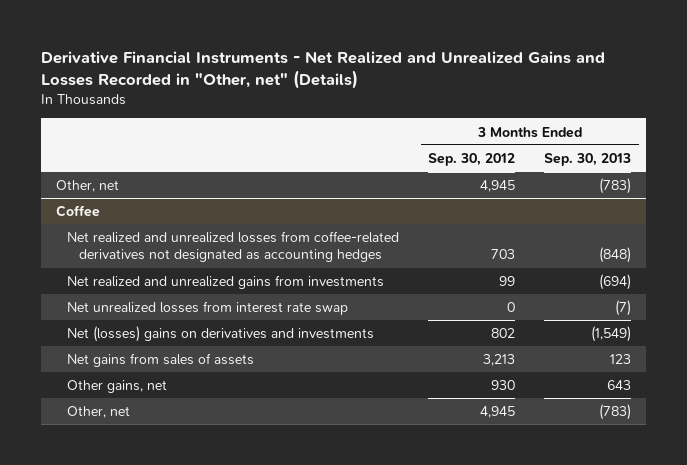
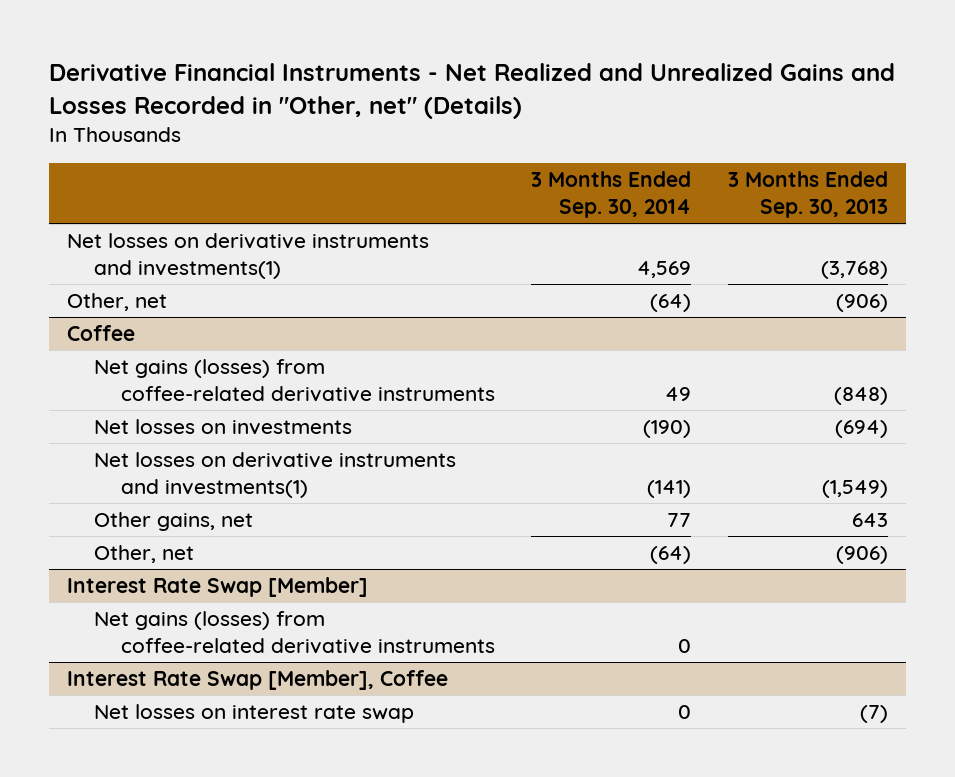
- | 3 Months Ended Sep. 30, 2012 | 3 Months Ended Sep. 30, 2013
+ | 3 Months Ended Sep. 30, 2014 | 3 Months Ended Sep. 30, 2013
- Other, net | 4,945 | (783)
+ Net losses on derivative instruments and investments(1) | 4,569 | (3,768)
+ Other, net | (64) | (906)
@ Coffee
- Net realized and unrealized losses from coffee-related derivatives not designated as accounting hedges | 703 | (848)
- Net realized and unrealized gains from investments | 99 | (694)
- Net unrealized losses from interest rate swap | 0 | (7)
- Net (losses) gains on derivatives and investments | 802 | (1,549)
- Net gains from sales of assets | 3,213 | 123
+ Net gains (losses) from coffee-related derivative instruments | 49 | (848)
+ Net losses on investments | (190) | (694)
+ Net losses on derivative instruments and investments(1) | (141) | (1,549)
- Other, net | 4,945 | (783)
+ Other, net | (64) | (906)
+ Interest Rate Swap [Member]
+ Net gains (losses) from coffee-related derivative instruments | 0 |
+ Interest Rate Swap [Member], Coffee
+ Net losses on interest rate swap | 0 | (7)

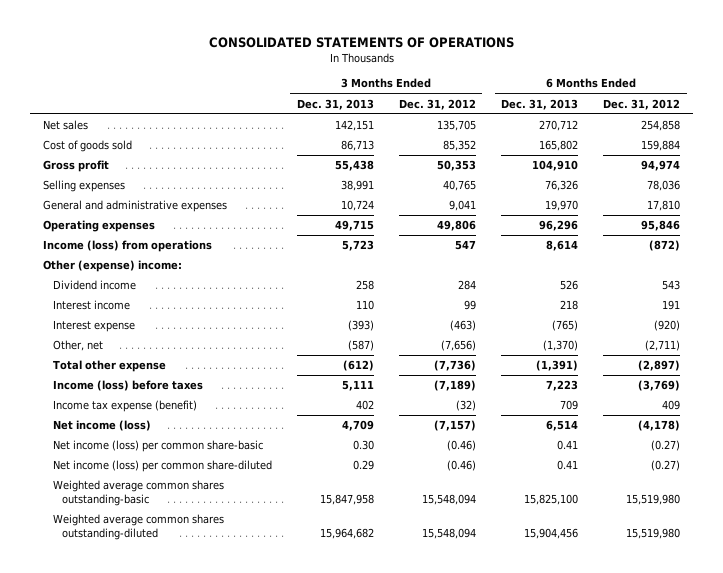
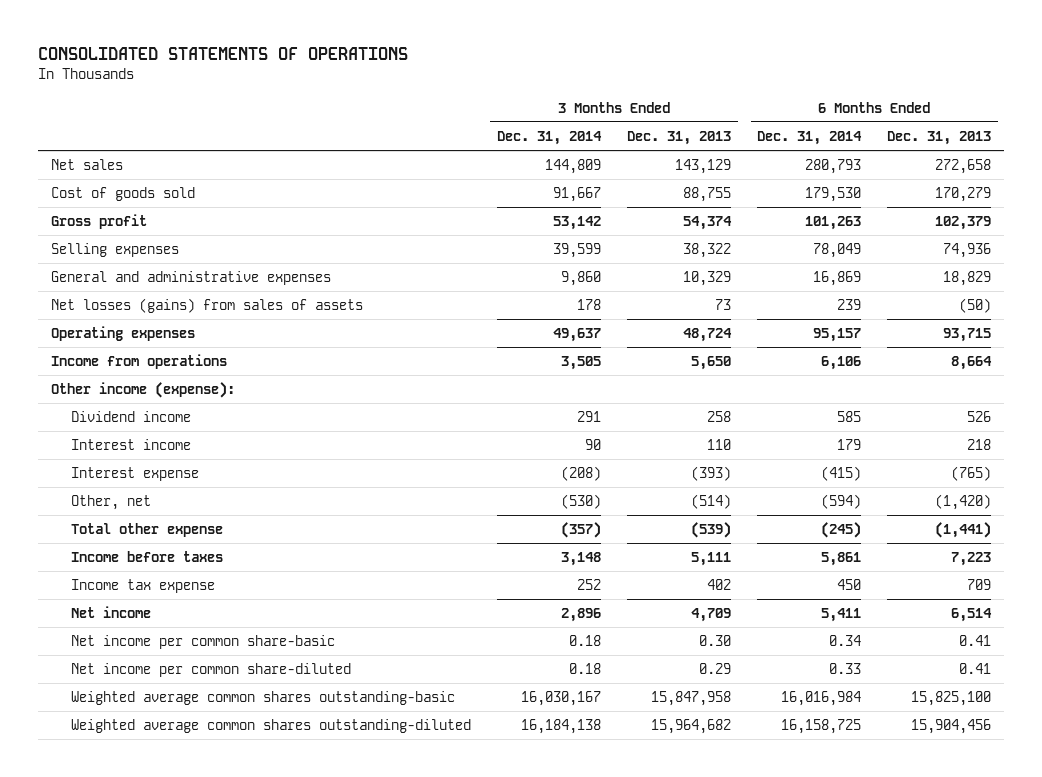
- | 3 Months Ended Dec. 31, 2013 | 3 Months Ended Dec. 31, 2012 | 6 Months Ended Dec. 31, 2013 | 6 Months Ended Dec. 31, 2012
+ | 3 Months Ended Dec. 31, 2014 | 3 Months Ended Dec. 31, 2013 | 6 Months Ended Dec. 31, 2014 | 6 Months Ended Dec. 31, 2013
- Net sales | 142,151 | 135,705 | 270,712 | 254,858
- Cost of goods sold | 86,713 | 85,352 | 165,802 | 159,884
- Gross profit | 55,438 | 50,353 | 104,910 | 94,974
- Selling expenses | 38,991 | 40,765 | 76,326 | 78,036
- General and administrative expenses | 10,724 | 9,041 | 19,970 | 17,810
- Operating expenses | 49,715 | 49,806 | 96,296 | 95,846
- Income (loss) from operations | 5,723 | 547 | 8,614 | (872)
- Other (expense) income:
+ Net sales | 144,809 | 143,129 | 280,793 | 272,658
+ Cost of goods sold | 91,667 | 88,755 | 179,530 | 170,279
+ Gross profit | 53,142 | 54,374 | 101,263 | 102,379
+ Selling expenses | 39,599 | 38,322 | 78,049 | 74,936
+ General and administrative expenses | 9,860 | 10,329 | 16,869 | 18,829
+ Net losses (gains) from sales of assets | 178 | 73 | 239 | (50)
+ Operating expenses | 49,637 | 48,724 | 95,157 | 93,715
+ Income from operations | 3,505 | 5,650 | 6,106 | 8,664
+ Other income (expense):
- Other, net | (587) | (7,656) | (1,370) | (2,711)
- Total other expense | (612) | (7,736) | (1,391) | (2,897)
- Income (loss) before taxes | 5,111 | (7,189) | 7,223 | (3,769)
- Income tax expense (benefit) | 402 | (32) | 709 | 409
- Net income (loss) | 4,709 | (7,157) | 6,514 | (4,178)
- Net income (loss) per common share-basic | 0.30 | (0.46) | 0.41 | (0.27)
- Net income (loss) per common share-diluted | 0.29 | (0.46) | 0.41 | (0.27)
+ Other, net | (530) | (514) | (594) | (1,420)
+ Total other expense | (357) | (539) | (245) | (1,441)
+ Income before taxes | 3,148 | 5,111 | 5,861 | 7,223
+ Income tax expense | 252 | 402 | 450 | 709
+ Net income | 2,896 | 4,709 | 5,411 | 6,514
+ Net income per common share-basic | 0.18 | 0.30 | 0.34 | 0.41
+ Net income per common share-diluted | 0.18 | 0.29 | 0.33 | 0.41

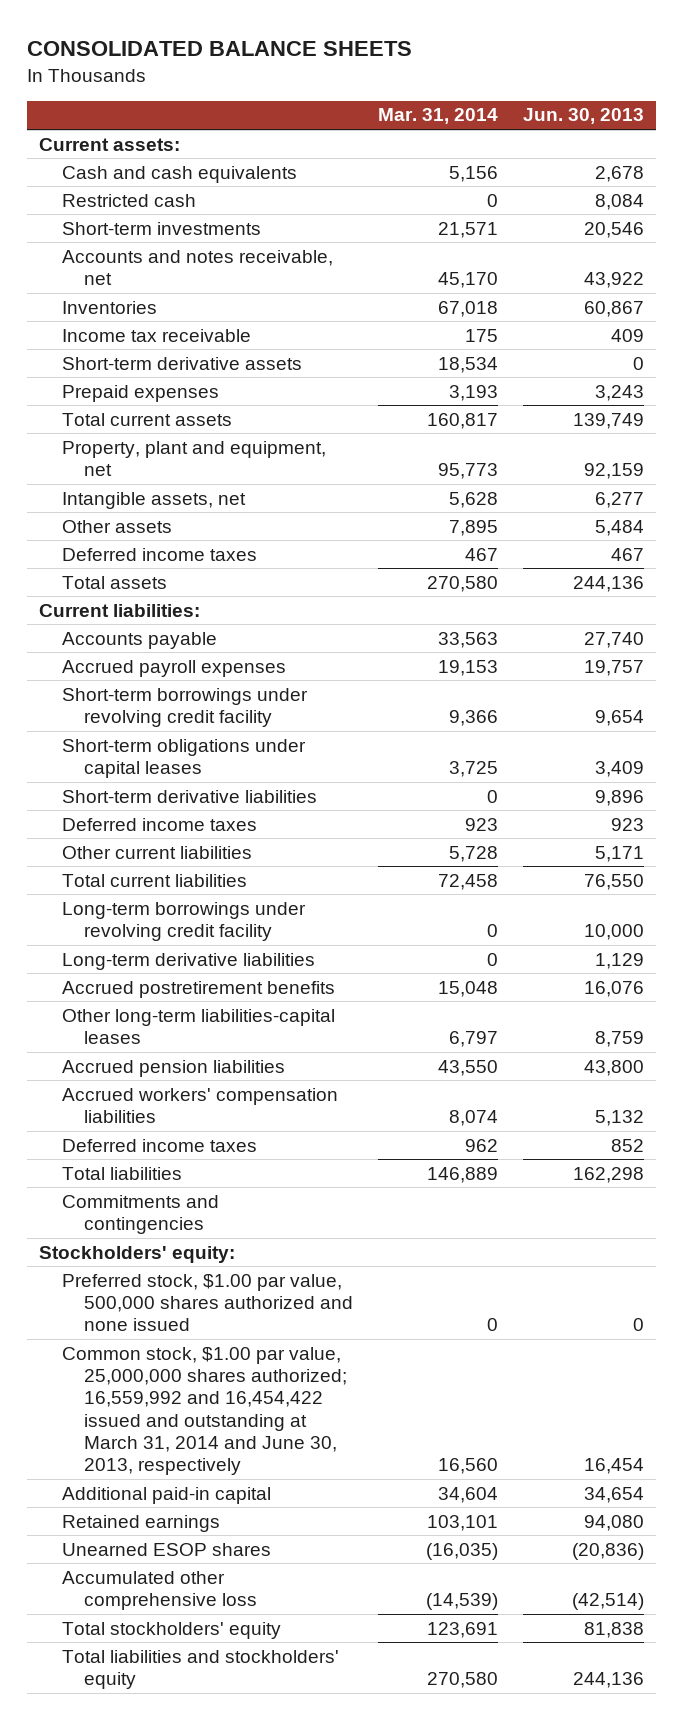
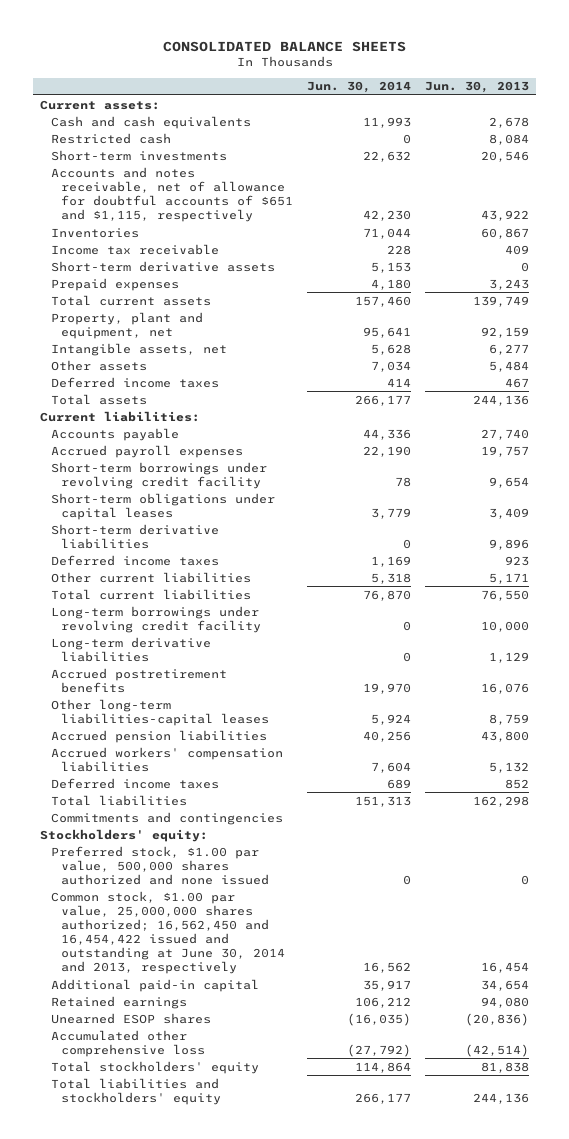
- | Mar. 31, 2014 | Jun. 30, 2013
+ | Jun. 30, 2014 | Jun. 30, 2013
- Accounts and notes receivable, net | 45,170 | 43,922
+ Accounts and notes receivable, net of allowance for doubtful accounts of $651 and $1,115, respectively | 42,230 | 43,922
- Common stock, $1.00 par value, 25,000,000 shares authorized; 16,559,992 and 16,454,422 issued and outstanding at March 31, 2014 and June 30, 2013, respectively | 16,560 | 16,454
+ Common stock, $1.00 par value, 25,000,000 shares authorized; 16,562,450 and 16,454,422 issued and outstanding at June 30, 2014 and 2013, respectively | 16,562 | 16,454

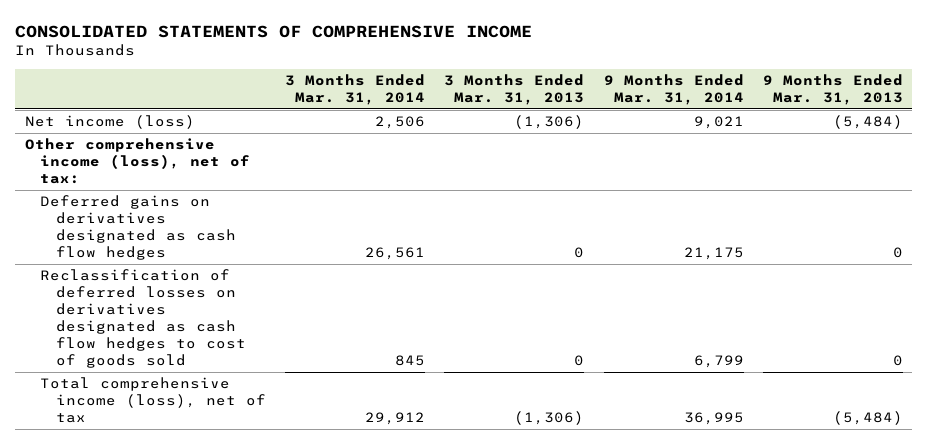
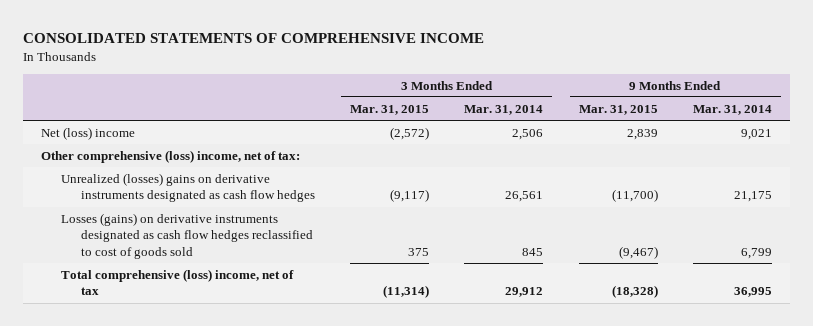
- | 3 Months Ended Mar. 31, 2014 | 3 Months Ended Mar. 31, 2013 | 9 Months Ended Mar. 31, 2014 | 9 Months Ended Mar. 31, 2013
+ | 3 Months Ended Mar. 31, 2015 | 3 Months Ended Mar. 31, 2014 | 9 Months Ended Mar. 31, 2015 | 9 Months Ended Mar. 31, 2014
- Net income (loss) | 2,506 | (1,306) | 9,021 | (5,484)
- Other comprehensive income (loss), net of tax:
- Deferred gains on derivatives designated as cash flow hedges | 26,561 | 0 | 21,175 | 0
- Reclassification of deferred losses on derivatives designated as cash flow hedges to cost of goods sold | 845 | 0 | 6,799 | 0
- Total comprehensive income (loss), net of tax | 29,912 | (1,306) | 36,995 | (5,484)
+ Net (loss) income | (2,572) | 2,506 | 2,839 | 9,021
+ Other comprehensive (loss) income, net of tax:
+ Unrealized (losses) gains on derivative instruments designated as cash flow hedges | (9,117) | 26,561 | (11,700) | 21,175
+ Losses (gains) on derivative instruments designated as cash flow hedges reclassified to cost of goods sold | 375 | 845 | (9,467) | 6,799
+ Total comprehensive (loss) income, net of tax | (11,314) | 29,912 | (18,328) | 36,995

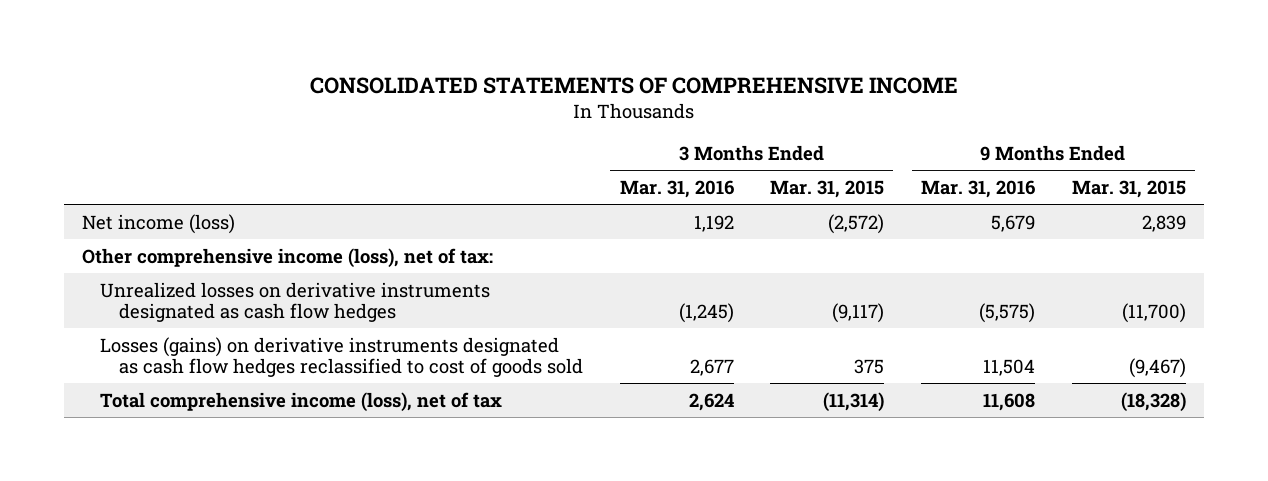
- | 3 Months Ended Mar. 31, 2015 | 3 Months Ended Mar. 31, 2014 | 9 Months Ended Mar. 31, 2015 | 9 Months Ended Mar. 31, 2014
+ | 3 Months Ended Mar. 31, 2016 | 3 Months Ended Mar. 31, 2015 | 9 Months Ended Mar. 31, 2016 | 9 Months Ended Mar. 31, 2015
- Net (loss) income | (2,572) | 2,506 | 2,839 | 9,021
- Other comprehensive (loss) income, net of tax:
- Unrealized (losses) gains on derivative instruments designated as cash flow hedges | (9,117) | 26,561 | (11,700) | 21,175
+ Net income (loss) | 1,192 | (2,572) | 5,679 | 2,839
+ Other comprehensive income (loss), net of tax:
+ Unrealized losses on derivative instruments designated as cash flow hedges | (1,245) | (9,117) | (5,575) | (11,700)
- Total comprehensive (loss) income, net of tax | (11,314) | 29,912 | (18,328) | 36,995
+ Total comprehensive income (loss), net of tax | 2,624 | (11,314) | 11,608 | (18,328)

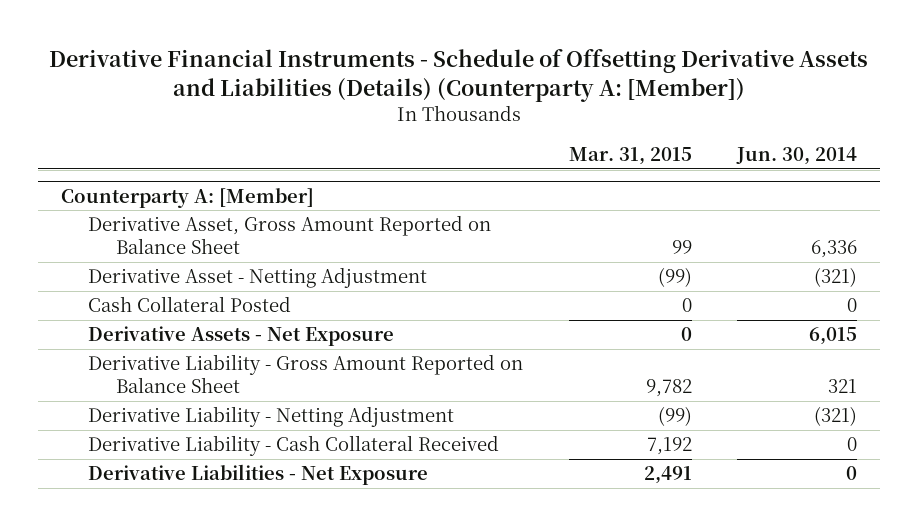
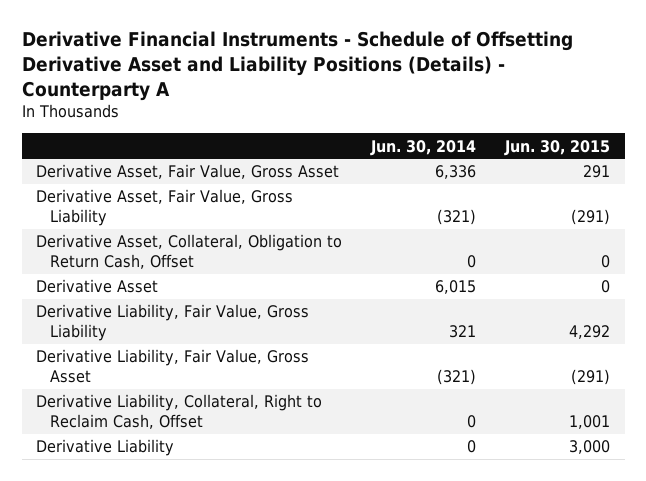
- Derivative Financial Instruments - Schedule of Offsetting Derivative Assets and Liabilities (Details) (Counterparty A: [Member])
+ Derivative Financial Instruments - Schedule of Offsetting Derivative Asset and Liability Positions (Details) - Counterparty A
- | Mar. 31, 2015 | Jun. 30, 2014
+ | Jun. 30, 2014 | Jun. 30, 2015
- Counterparty A: [Member]
- Derivative Asset, Gross Amount Reported on Balance Sheet | 99 | 6,336
- Derivative Asset - Netting Adjustment | (99) | (321)
- Cash Collateral Posted | 0 | 0
- Derivative Assets - Net Exposure | 0 | 6,015
- Derivative Liability - Gross Amount Reported on Balance Sheet | 9,782 | 321
- Derivative Liability - Netting Adjustment | (99) | (321)
- Derivative Liability - Cash Collateral Received | 7,192 | 0
- Derivative Liabilities - Net Exposure | 2,491 | 0
+ Derivative Asset, Fair Value, Gross Asset | 6,336 | 291
+ Derivative Asset, Fair Value, Gross Liability | (321) | (291)
+ Derivative Asset, Collateral, Obligation to Return Cash, Offset | 0 | 0
+ Derivative Asset | 6,015 | 0
+ Derivative Liability, Fair Value, Gross Liability | 321 | 4,292
+ Derivative Liability, Fair Value, Gross Asset | (321) | (291)
+ Derivative Liability, Collateral, Right to Reclaim Cash, Offset | 0 | 1,001
+ Derivative Liability | 0 | 3,000

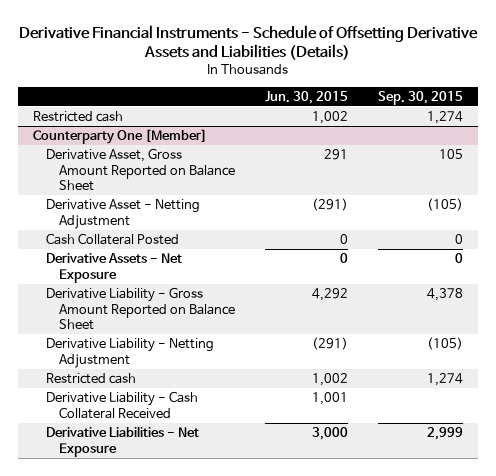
- Derivative Financial Instruments - Schedule of Offsetting Derivative Asset and Liability Positions (Details) - Counterparty A
+ Derivative Financial Instruments - Schedule of Offsetting Derivative Assets and Liabilities (Details)
- | Jun. 30, 2014 | Jun. 30, 2015
+ | Jun. 30, 2015 | Sep. 30, 2015
- Derivative Asset, Fair Value, Gross Asset | 6,336 | 291
- Derivative Asset, Fair Value, Gross Liability | (321) | (291)
- Derivative Asset, Collateral, Obligation to Return Cash, Offset | 0 | 0
- Derivative Asset | 6,015 | 0
- Derivative Liability, Fair Value, Gross Liability | 321 | 4,292
- Derivative Liability, Fair Value, Gross Asset | (321) | (291)
- Derivative Liability, Collateral, Right to Reclaim Cash, Offset | 0 | 1,001
- Derivative Liability | 0 | 3,000
+ Restricted cash | 1,002 | 1,274
+ Counterparty One [Member]
+ Derivative Asset, Gross Amount Reported on Balance Sheet | 291 | 105
+ Derivative Asset - Netting Adjustment | (291) | (105)
+ Cash Collateral Posted | 0 | 0
+ Derivative Assets - Net Exposure | 0 | 0
+ Derivative Liability - Gross Amount Reported on Balance Sheet | 4,292 | 4,378
+ Derivative Liability - Netting Adjustment | (291) | (105)
+ Restricted cash | 1,002 | 1,274
+ Derivative Liability - Cash Collateral Received | 1,001 |
+ Derivative Liabilities - Net Exposure | 3,000 | 2,999

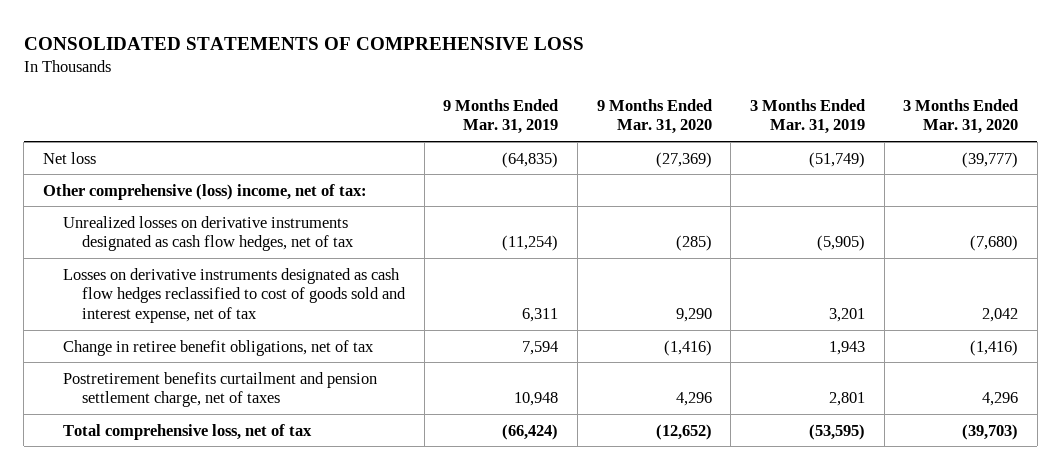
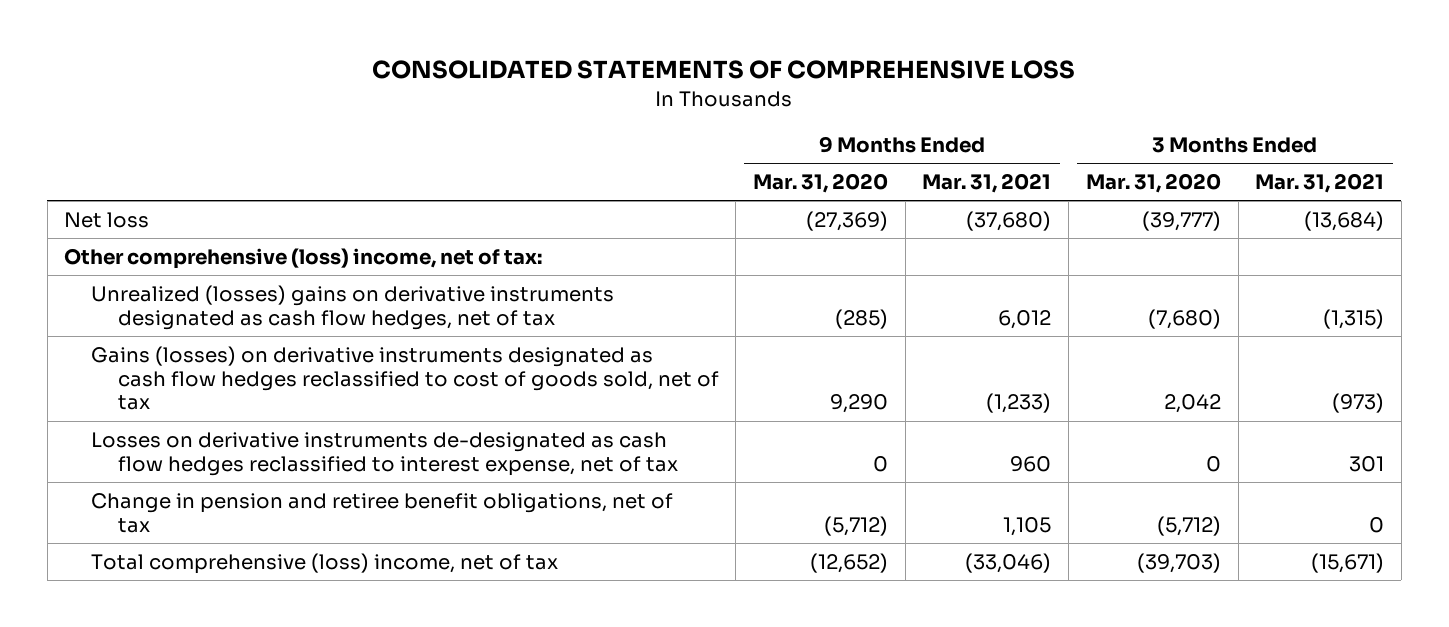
- | 9 Months Ended Mar. 31, 2019 | 9 Months Ended Mar. 31, 2020 | 3 Months Ended Mar. 31, 2019 | 3 Months Ended Mar. 31, 2020
+ | 9 Months Ended Mar. 31, 2020 | 9 Months Ended Mar. 31, 2021 | 3 Months Ended Mar. 31, 2020 | 3 Months Ended Mar. 31, 2021
- Unrealized losses on derivative instruments designated as cash flow hedges, net of tax | (11,254) | (285) | (5,905) | (7,680)
- Losses on derivative instruments designated as cash flow hedges reclassified to cost of goods sold and interest expense, net of tax | 6,311 | 9,290 | 3,201 | 2,042
- Change in retiree benefit obligations, net of tax | 7,594 | (1,416) | 1,943 | (1,416)
- Postretirement benefits curtailment and pension settlement charge, net of taxes | 10,948 | 4,296 | 2,801 | 4,296
- Total comprehensive loss, net of tax | (66,424) | (12,652) | (53,595) | (39,703)
+ Unrealized (losses) gains on derivative instruments designated as cash flow hedges, net of tax | (285) | 6,012 | (7,680) | (1,315)
+ Gains (losses) on derivative instruments designated as cash flow hedges reclassified to cost of goods sold, net of tax | 9,290 | (1,233) | 2,042 | (973)
+ Losses on derivative instruments de-designated as cash flow hedges reclassified to interest expense, net of tax | 0 | 960 | 0 | 301
+ Change in pension and retiree benefit obligations, net of tax | (5,712) | 1,105 | (5,712) | 0
+ Total comprehensive (loss) income, net of tax | (12,652) | (33,046) | (39,703) | (15,671)

